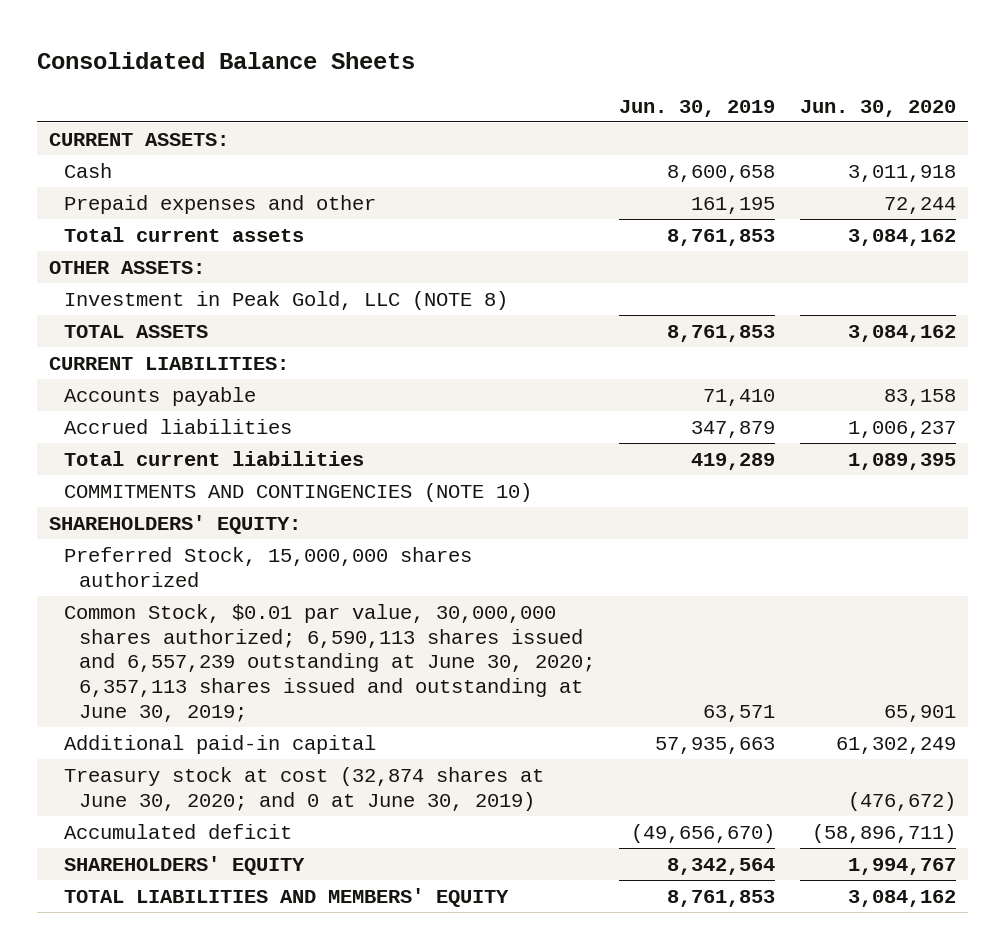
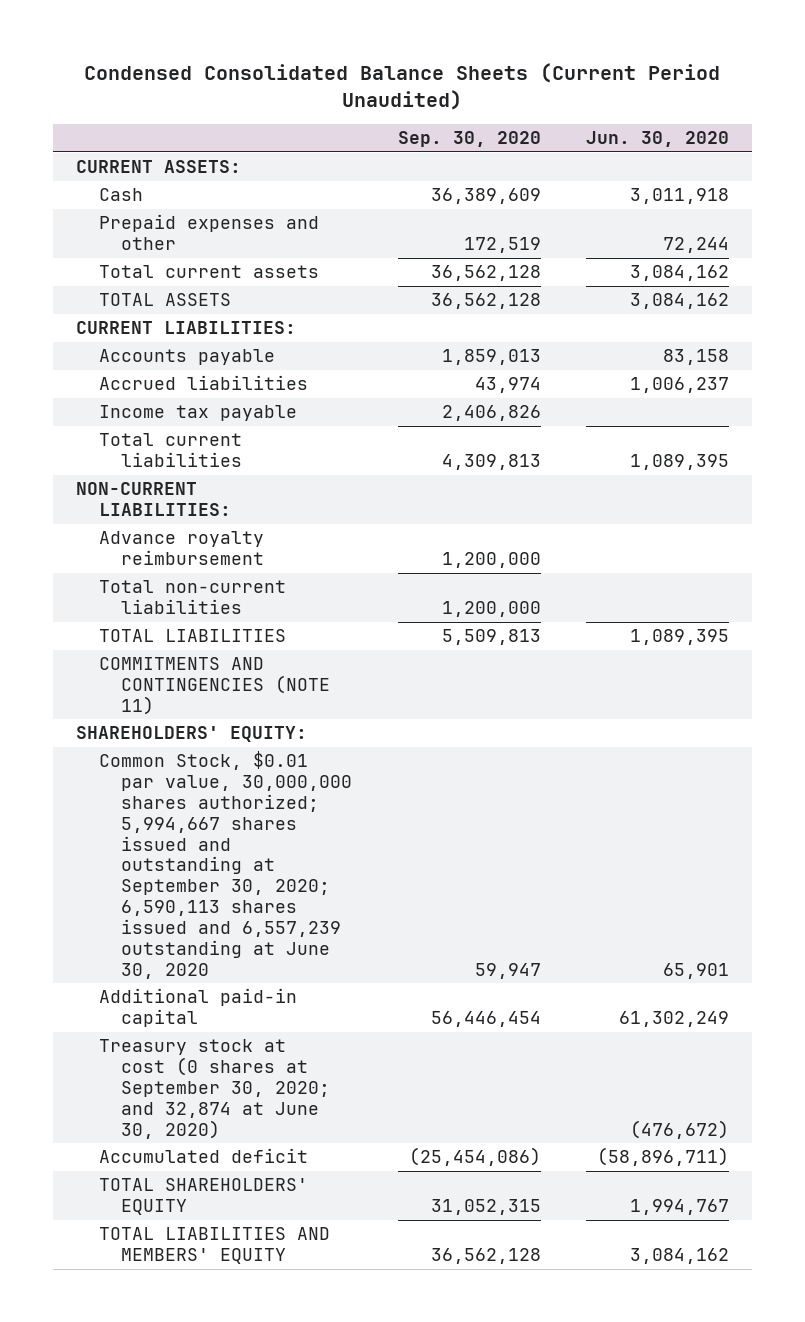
- Consolidated Balance Sheets
+ Condensed Consolidated Balance Sheets (Current Period Unaudited)
- | Jun. 30, 2019 | Jun. 30, 2020
+ | Sep. 30, 2020 | Jun. 30, 2020
- OTHER ASSETS:
- Investment in Peak Gold, LLC (NOTE 8)
+ Income tax payable | 2,406,826 |
- COMMITMENTS AND CONTINGENCIES (NOTE 10)
+ NON-CURRENT LIABILITIES:
+ Advance royalty reimbursement | 1,200,000 |
+ Total non-current liabilities | 1,200,000 |
+ TOTAL LIABILITIES | 5,509,813 | 1,089,395
+ COMMITMENTS AND CONTINGENCIES (NOTE 11)
- Preferred Stock, 15,000,000 shares authorized
- Common Stock, $0.01 par value, 30,000,000 shares authorized; 6,590,113 shares issued and 6,557,239 outstanding at June 30, 2020; 6,357,113 shares issued and outstanding at June 30, 2019; | 63,571 | 65,901
+ Common Stock, $0.01 par value, 30,000,000 shares authorized; 5,994,667 shares issued and outstanding at September 30, 2020; 6,590,113 shares issued and 6,557,239 outstanding at June 30, 2020 | 59,947 | 65,901
- Treasury stock at cost (32,874 shares at June 30, 2020; and 0 at June 30, 2019) | | (476,672)
+ Treasury stock at cost (0 shares at September 30, 2020; and 32,874 at June 30, 2020) | | (476,672)
- SHAREHOLDERS' EQUITY | 8,342,564 | 1,994,767
+ TOTAL SHAREHOLDERS' EQUITY | 31,052,315 | 1,994,767

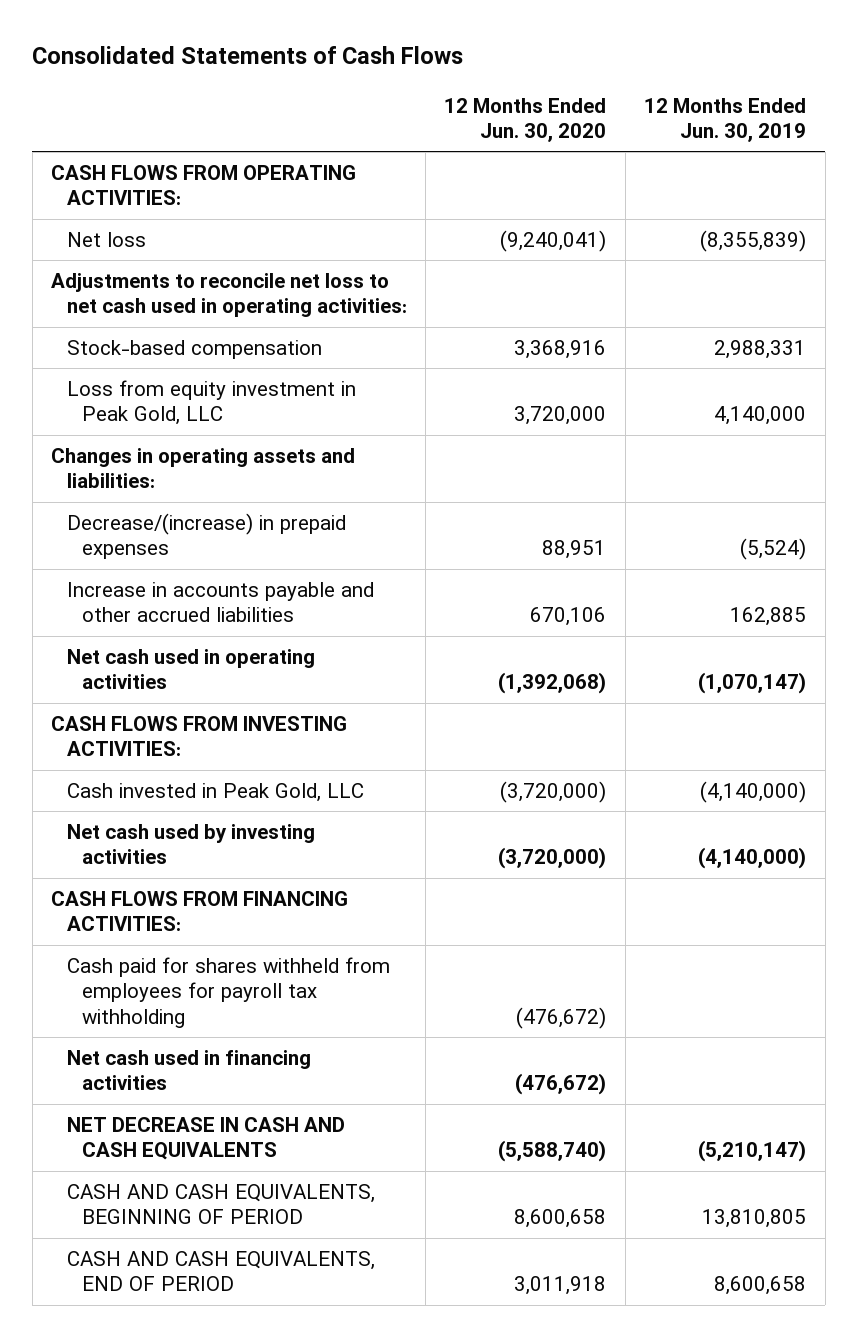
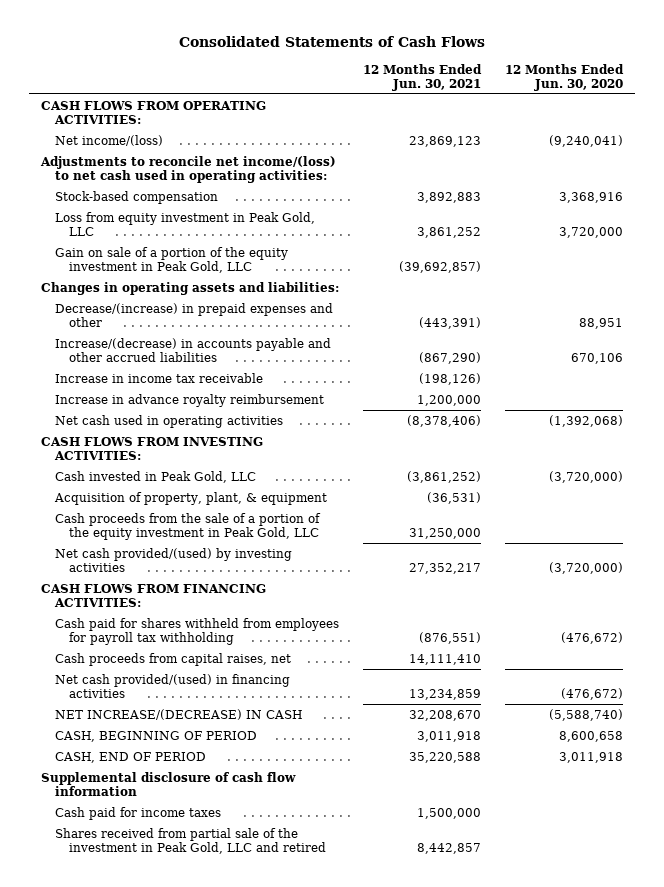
- | 12 Months Ended Jun. 30, 2020 | 12 Months Ended Jun. 30, 2019
+ | 12 Months Ended Jun. 30, 2021 | 12 Months Ended Jun. 30, 2020
- Net loss | (9,240,041) | (8,355,839)
- Adjustments to reconcile net loss to net cash used in operating activities:
+ Net income/(loss) | 23,869,123 | (9,240,041)
+ Adjustments to reconcile net income/(loss) to net cash used in operating activities:
+ Gain on sale of a portion of the equity investment in Peak Gold, LLC | (39,692,857) |
- Decrease/(increase) in prepaid expenses | 88,951 | (5,524)
- Increase in accounts payable and other accrued liabilities | 670,106 | 162,885
+ Decrease/(increase) in prepaid expenses and other | (443,391) | 88,951
+ Increase/(decrease) in accounts payable and other accrued liabilities | (867,290) | 670,106
+ Increase in income tax receivable | (198,126) |
+ Increase in advance royalty reimbursement | 1,200,000 |
- Net cash used by investing activities | (3,720,000) | (4,140,000)
+ Acquisition of property, plant, & equipment | (36,531) |
+ Cash proceeds from the sale of a portion of the equity investment in Peak Gold, LLC | 31,250,000 |
+ Net cash provided/(used) by investing activities | 27,352,217 | (3,720,000)
- Net cash used in financing activities | (476,672) |
- NET DECREASE IN CASH AND CASH EQUIVALENTS | (5,588,740) | (5,210,147)
- CASH AND CASH EQUIVALENTS, BEGINNING OF PERIOD | 8,600,658 | 13,810,805
- CASH AND CASH EQUIVALENTS, END OF PERIOD | 3,011,918 | 8,600,658
+ Cash proceeds from capital raises, net | 14,111,410 |
+ Net cash provided/(used) in financing activities | 13,234,859 | (476,672)
+ NET INCREASE/(DECREASE) IN CASH | 32,208,670 | (5,588,740)
+ CASH, BEGINNING OF PERIOD | 3,011,918 | 8,600,658
+ CASH, END OF PERIOD | 35,220,588 | 3,011,918
+ Supplemental disclosure of cash flow information
+ Cash paid for income taxes | 1,500,000 |
+ Shares received from partial sale of the investment in Peak Gold, LLC and retired | 8,442,857 |

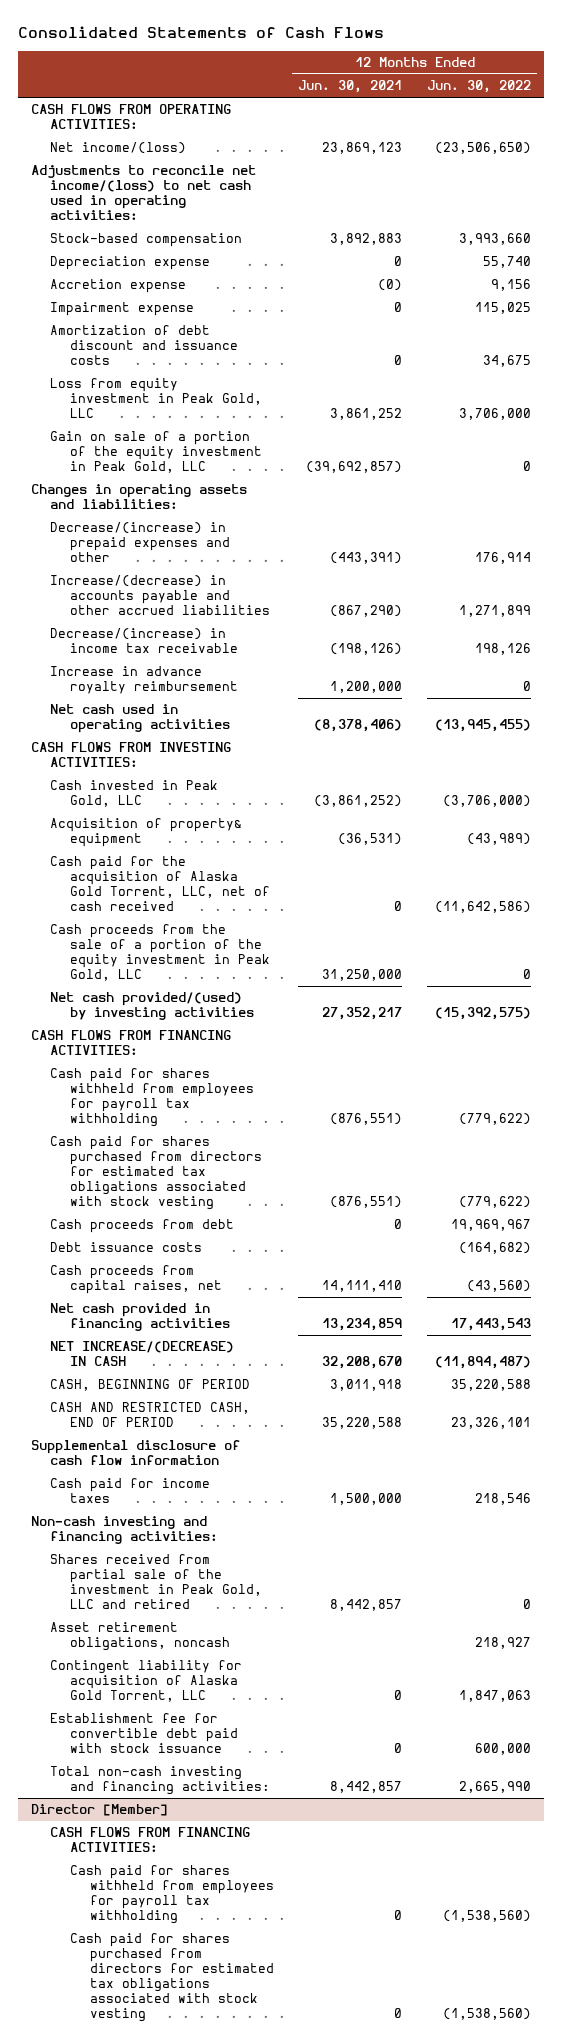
- | 12 Months Ended Jun. 30, 2021 | 12 Months Ended Jun. 30, 2020
+ | 12 Months Ended Jun. 30, 2021 | 12 Months Ended Jun. 30, 2022
+ Depreciation expense | 0 | 55,740
+ Accretion expense | (0) | 9,156
+ Impairment expense | 0 | 115,025
+ Amortization of debt discount and issuance costs | 0 | 34,675
- Increase in income tax receivable | (198,126) |
+ Decrease/(increase) in income tax receivable | (198,126) | 198,126
- Acquisition of property, plant, & equipment | (36,531) |
+ Acquisition of property& equipment | (36,531) | (43,989)
+ Cash paid for the acquisition of Alaska Gold Torrent, LLC, net of cash received | 0 | (11,642,586)
+ Cash paid for shares purchased from directors for estimated tax obligations associated with stock vesting | (876,551) | (779,622)
+ Cash proceeds from debt | 0 | 19,969,967
+ Debt issuance costs | | (164,682)
- Net cash provided/(used) in financing activities | 13,234,859 | (476,672)
+ Net cash provided in financing activities | 13,234,859 | 17,443,543
- CASH, END OF PERIOD | 35,220,588 | 3,011,918
+ CASH AND RESTRICTED CASH, END OF PERIOD | 35,220,588 | 23,326,101
+ Non-cash investing and financing activities:
+ Asset retirement obligations, noncash | | 218,927
+ Contingent liability for acquisition of Alaska Gold Torrent, LLC | 0 | 1,847,063
+ Establishment fee for convertible debt paid with stock issuance | 0 | 600,000
+ Total non-cash investing and financing activities: | 8,442,857 | 2,665,990
+ Director [Member]
+ CASH FLOWS FROM FINANCING ACTIVITIES:
+ Cash paid for shares withheld from employees for payroll tax withholding | 0 | (1,538,560)
+ Cash paid for shares purchased from directors for estimated tax obligations associated with stock vesting | 0 | (1,538,560)

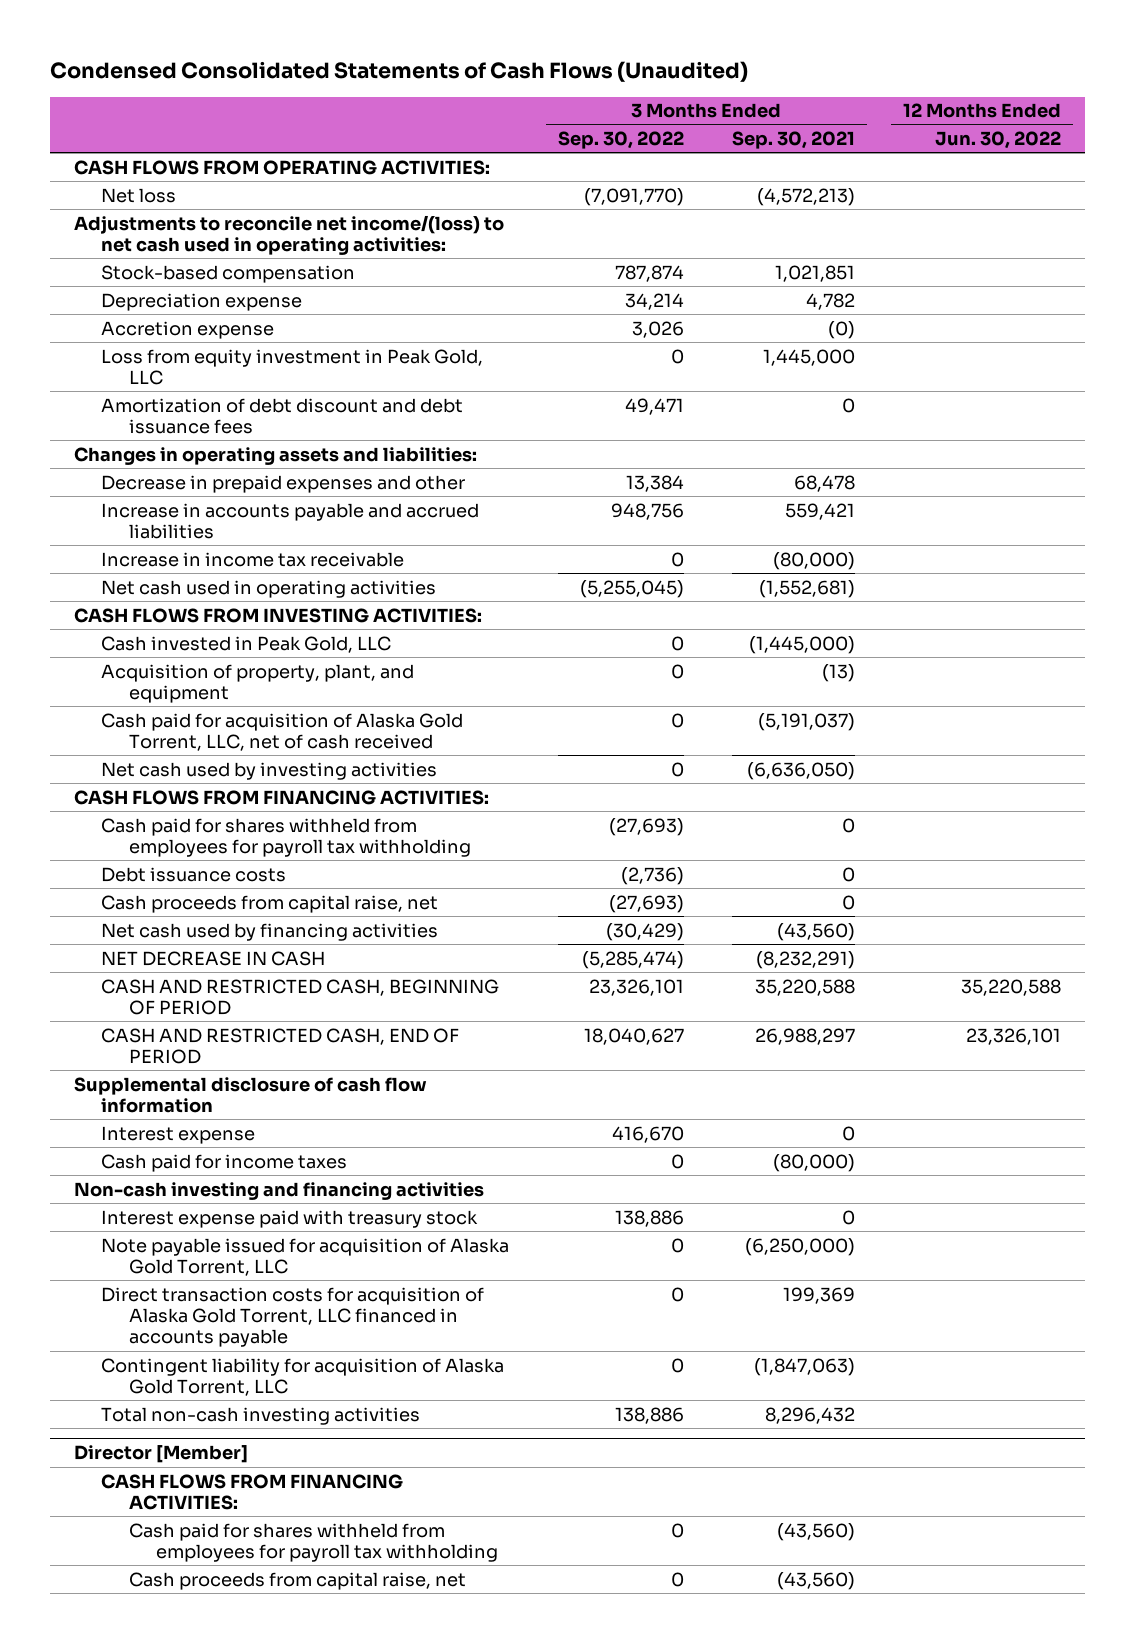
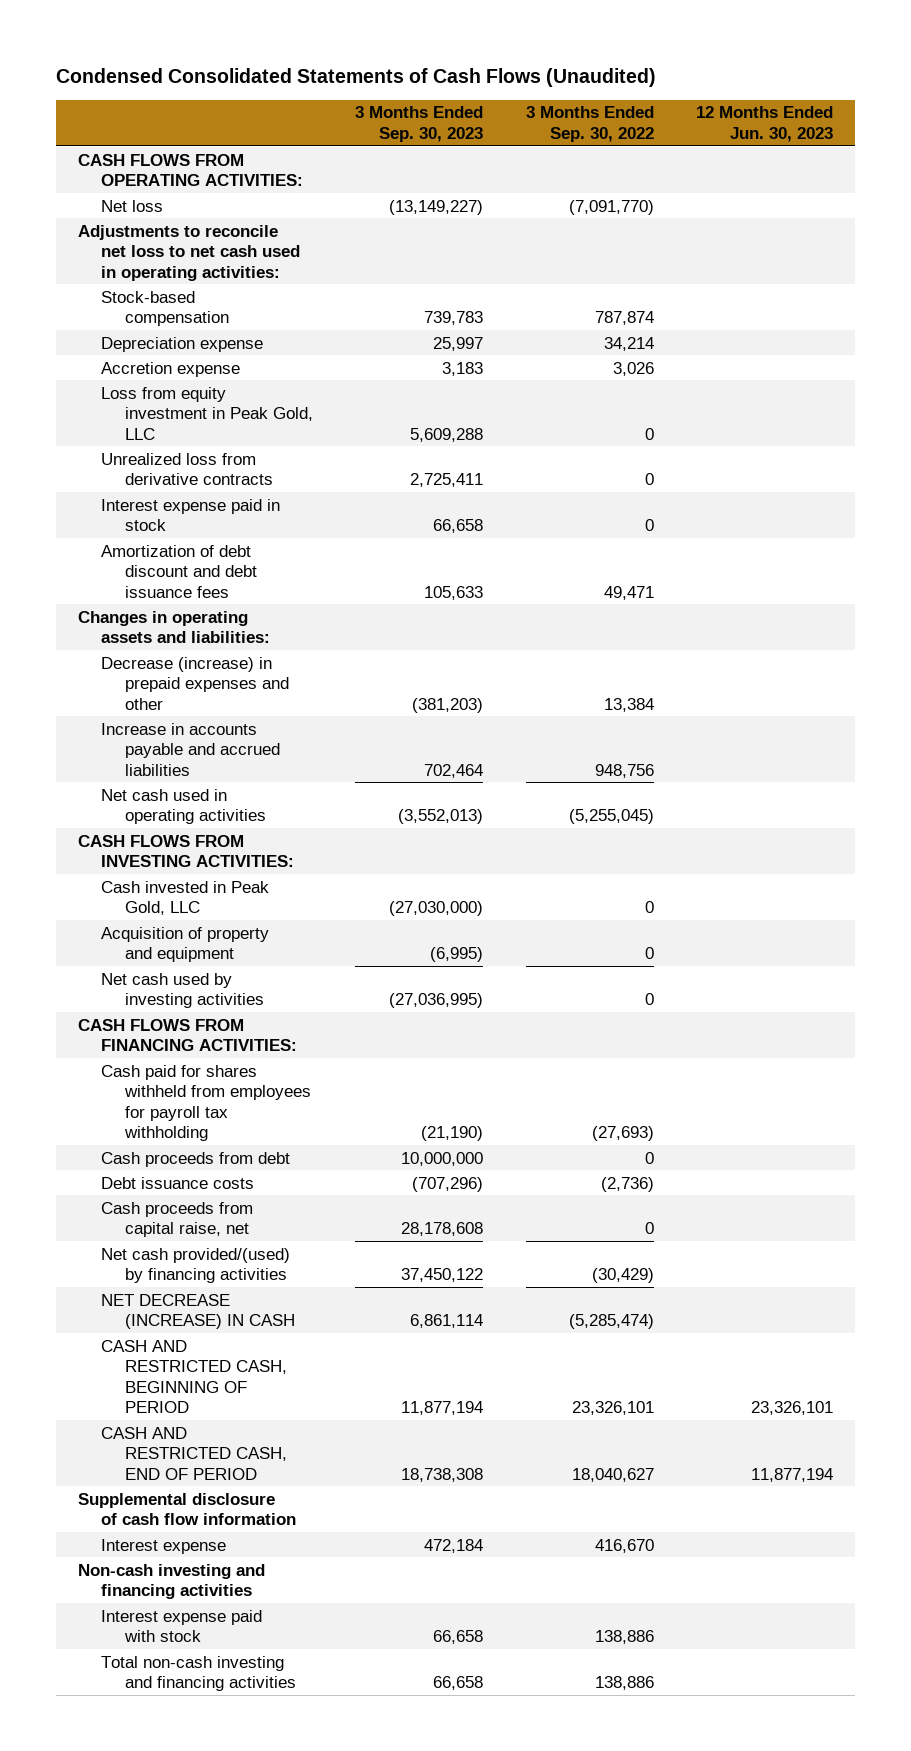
- | 3 Months Ended Sep. 30, 2022 | 3 Months Ended Sep. 30, 2021 | 12 Months Ended Jun. 30, 2022
+ | 3 Months Ended Sep. 30, 2023 | 3 Months Ended Sep. 30, 2022 | 12 Months Ended Jun. 30, 2023
- Adjustments to reconcile net income/(loss) to net cash used in operating activities:
+ Adjustments to reconcile net loss to net cash used in operating activities:
+ Unrealized loss from derivative contracts | 2,725,411 | 0 |
+ Interest expense paid in stock | 66,658 | 0 |
- Decrease in prepaid expenses and other | 13,384 | 68,478 |
+ Decrease (increase) in prepaid expenses and other | (381,203) | 13,384 |
- Increase in income tax receivable | 0 | (80,000) |
- Acquisition of property, plant, and equipment | 0 | (13) |
- Cash paid for acquisition of Alaska Gold Torrent, LLC, net of cash received | 0 | (5,191,037) |
+ Acquisition of property and equipment | (6,995) | 0 |
+ Cash proceeds from debt | 10,000,000 | 0 |
- Cash proceeds from capital raise, net | (27,693) | 0 |
- Net cash used by financing activities | (30,429) | (43,560) |
- NET DECREASE IN CASH | (5,285,474) | (8,232,291) |
+ Cash proceeds from capital raise, net | 28,178,608 | 0 |
+ Net cash provided/(used) by financing activities | 37,450,122 | (30,429) |
+ NET DECREASE (INCREASE) IN CASH | 6,861,114 | (5,285,474) |
- Cash paid for income taxes | 0 | (80,000) |
- Interest expense paid with treasury stock | 138,886 | 0 |
- Note payable issued for acquisition of Alaska Gold Torrent, LLC | 0 | (6,250,000) |
- Direct transaction costs for acquisition of Alaska Gold Torrent, LLC financed in accounts payable | 0 | 199,369 |
- Contingent liability for acquisition of Alaska Gold Torrent, LLC | 0 | (1,847,063) |
- Total non-cash investing activities | 138,886 | 8,296,432 |
- Director [Member]
- CASH FLOWS FROM FINANCING ACTIVITIES:
- Cash paid for shares withheld from employees for payroll tax withholding | 0 | (43,560) |
- Cash proceeds from capital raise, net | 0 | (43,560) |
+ Interest expense paid with stock | 66,658 | 138,886 |
+ Total non-cash investing and financing activities | 66,658 | 138,886 |

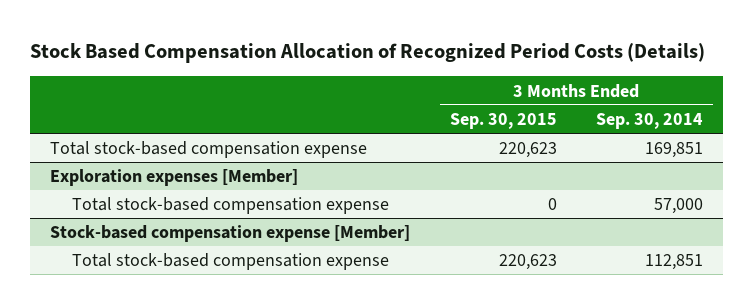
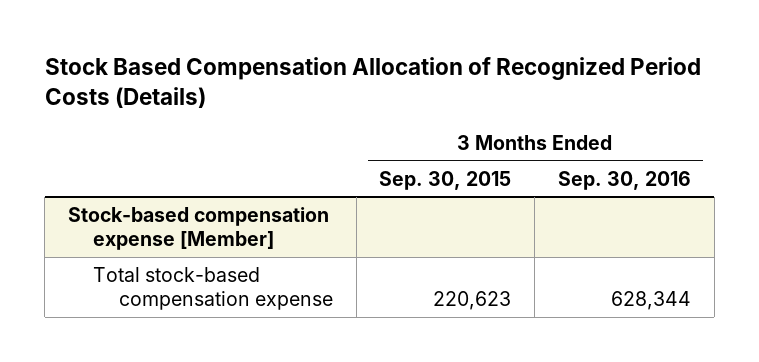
- | 3 Months Ended Sep. 30, 2015 | 3 Months Ended Sep. 30, 2014
+ | 3 Months Ended Sep. 30, 2015 | 3 Months Ended Sep. 30, 2016
- Total stock-based compensation expense | 220,623 | 169,851
- Exploration expenses [Member]
- Total stock-based compensation expense | 0 | 57,000

